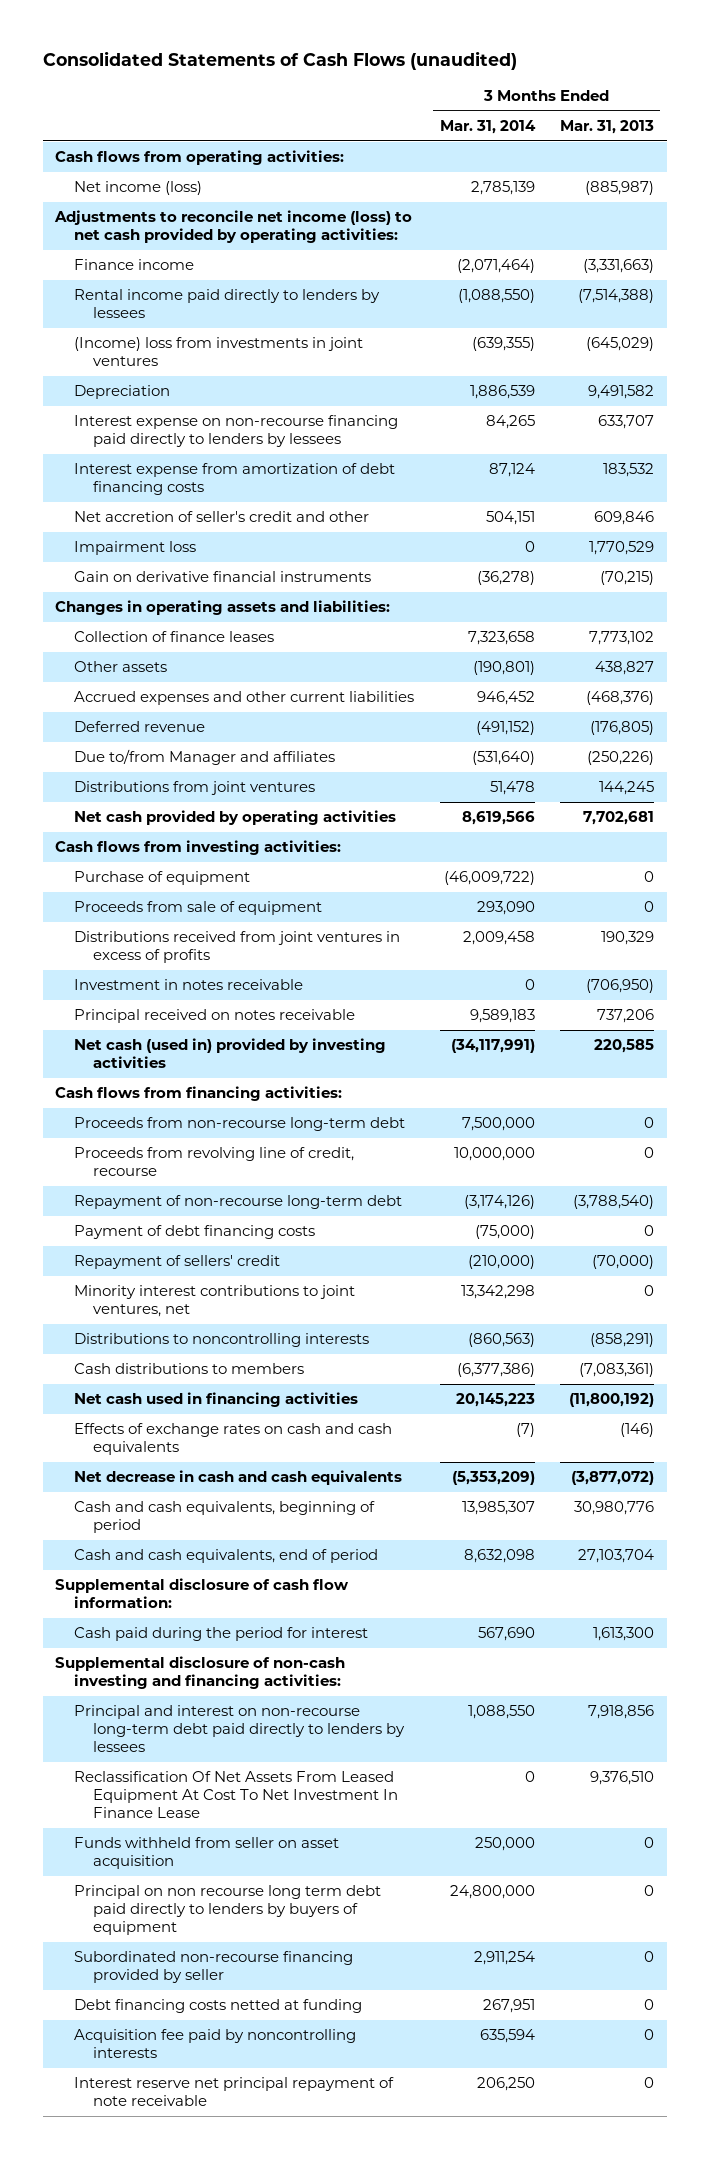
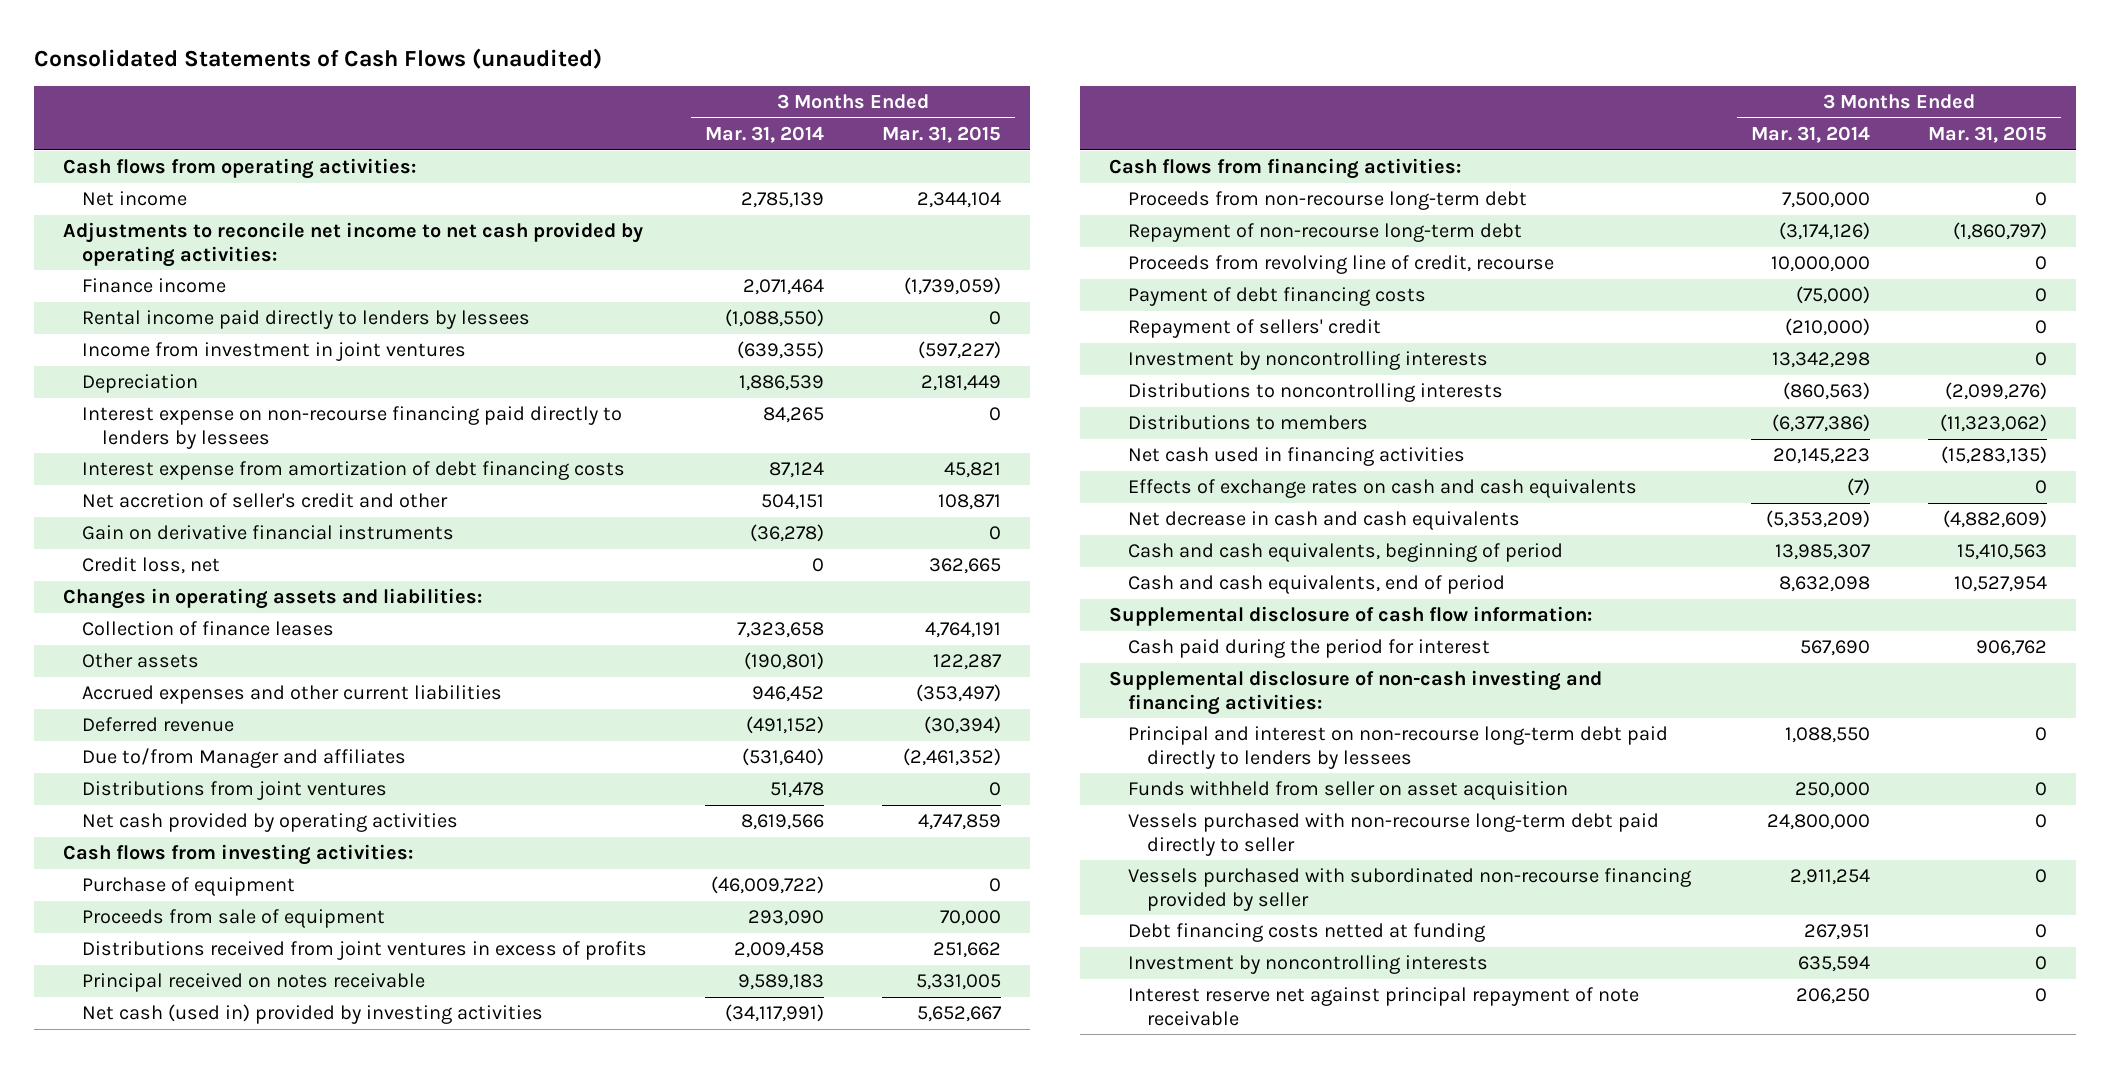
- | 3 Months Ended Mar. 31, 2014 | 3 Months Ended Mar. 31, 2013
+ | 3 Months Ended Mar. 31, 2014 | 3 Months Ended Mar. 31, 2015
- Net income (loss) | 2,785,139 | (885,987)
- Adjustments to reconcile net income (loss) to net cash provided by operating activities:
- Finance income | (2,071,464) | (3,331,663)
+ Net income | 2,785,139 | 2,344,104
+ Adjustments to reconcile net income to net cash provided by operating activities:
+ Finance income | 2,071,464 | (1,739,059)
- (Income) loss from investments in joint ventures | (639,355) | (645,029)
+ Income from investment in joint ventures | (639,355) | (597,227)
- Impairment loss | 0 | 1,770,529
+ Credit loss, net | 0 | 362,665
- Investment in notes receivable | 0 | (706,950)
moved down: Proceeds from revolving line of credit, recourse | 10,000,000 | 0
- Minority interest contributions to joint ventures, net | 13,342,298 | 0
+ Investment by noncontrolling interests | 13,342,298 | 0
- Cash distributions to members | (6,377,386) | (7,083,361)
+ Distributions to members | (6,377,386) | (11,323,062)
- Reclassification Of Net Assets From Leased Equipment At Cost To Net Investment In Finance Lease | 0 | 9,376,510
- Principal on non recourse long term debt paid directly to lenders by buyers of equipment | 24,800,000 | 0
- Subordinated non-recourse financing provided by seller | 2,911,254 | 0
+ Vessels purchased with non-recourse long-term debt paid directly to seller | 24,800,000 | 0
+ Vessels purchased with subordinated non-recourse financing provided by seller | 2,911,254 | 0
- Acquisition fee paid by noncontrolling interests | 635,594 | 0
- Interest reserve net principal repayment of note receivable | 206,250 | 0
+ Investment by noncontrolling interests | 635,594 | 0
+ Interest reserve net against principal repayment of note receivable | 206,250 | 0

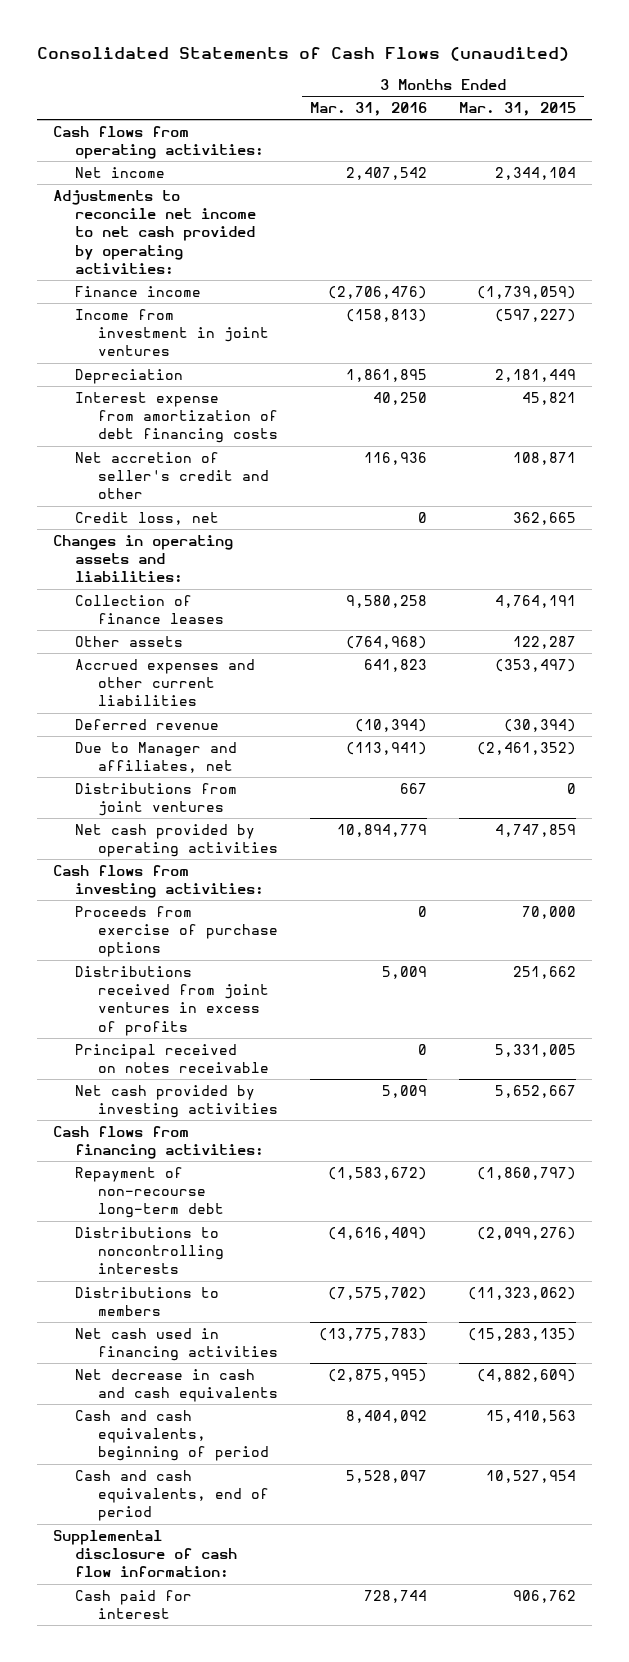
- | 3 Months Ended Mar. 31, 2014 | 3 Months Ended Mar. 31, 2015
+ | 3 Months Ended Mar. 31, 2016 | 3 Months Ended Mar. 31, 2015
- Rental income paid directly to lenders by lessees | (1,088,550) | 0
- Interest expense on non-recourse financing paid directly to lenders by lessees | 84,265 | 0
- Gain on derivative financial instruments | (36,278) | 0
- Due to/from Manager and affiliates | (531,640) | (2,461,352)
+ Due to Manager and affiliates, net | (113,941) | (2,461,352)
- Purchase of equipment | (46,009,722) | 0
- Proceeds from sale of equipment | 293,090 | 70,000
+ Proceeds from exercise of purchase options | 0 | 70,000
- Net cash (used in) provided by investing activities | (34,117,991) | 5,652,667
+ Net cash provided by investing activities | 5,009 | 5,652,667
- Proceeds from non-recourse long-term debt | 7,500,000 | 0
- Proceeds from revolving line of credit, recourse | 10,000,000 | 0
- Payment of debt financing costs | (75,000) | 0
- Repayment of sellers' credit | (210,000) | 0
- Investment by noncontrolling interests | 13,342,298 | 0
- Effects of exchange rates on cash and cash equivalents | (7) | 0
- Cash paid during the period for interest | 567,690 | 906,762
- Supplemental disclosure of non-cash investing and financing activities:
- Principal and interest on non-recourse long-term debt paid directly to lenders by lessees | 1,088,550 | 0
- Funds withheld from seller on asset acquisition | 250,000 | 0
- Vessels purchased with non-recourse long-term debt paid directly to seller | 24,800,000 | 0
- Vessels purchased with subordinated non-recourse financing provided by seller | 2,911,254 | 0
- Debt financing costs netted at funding | 267,951 | 0
- Investment by noncontrolling interests | 635,594 | 0
- Interest reserve net against principal repayment of note receivable | 206,250 | 0
+ Cash paid for interest | 728,744 | 906,762

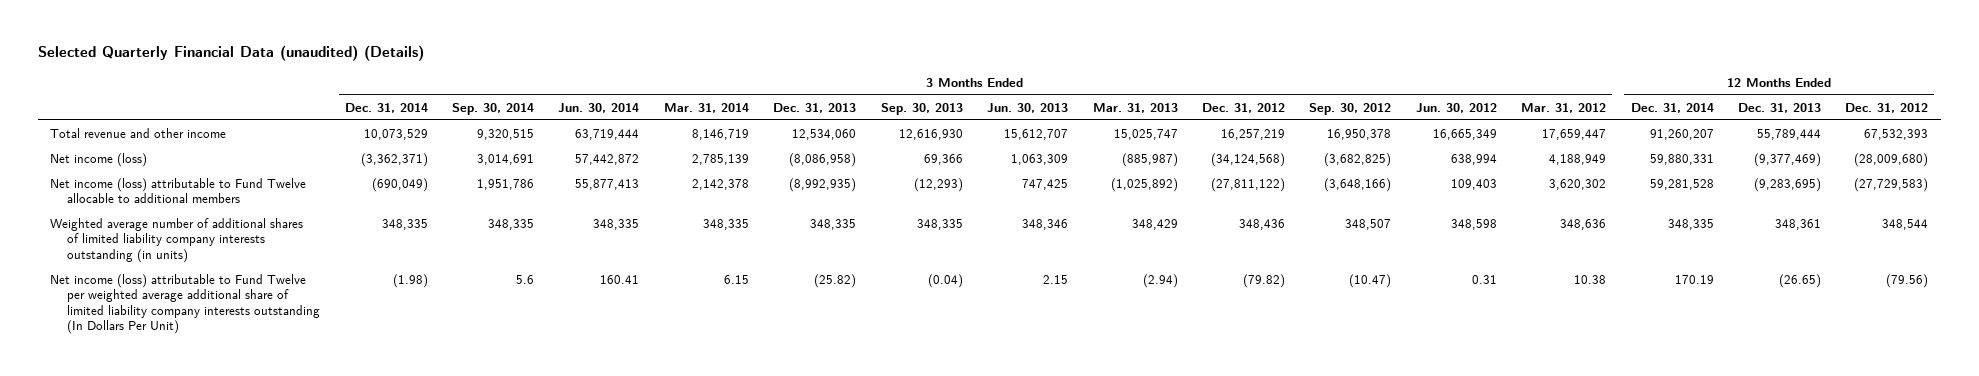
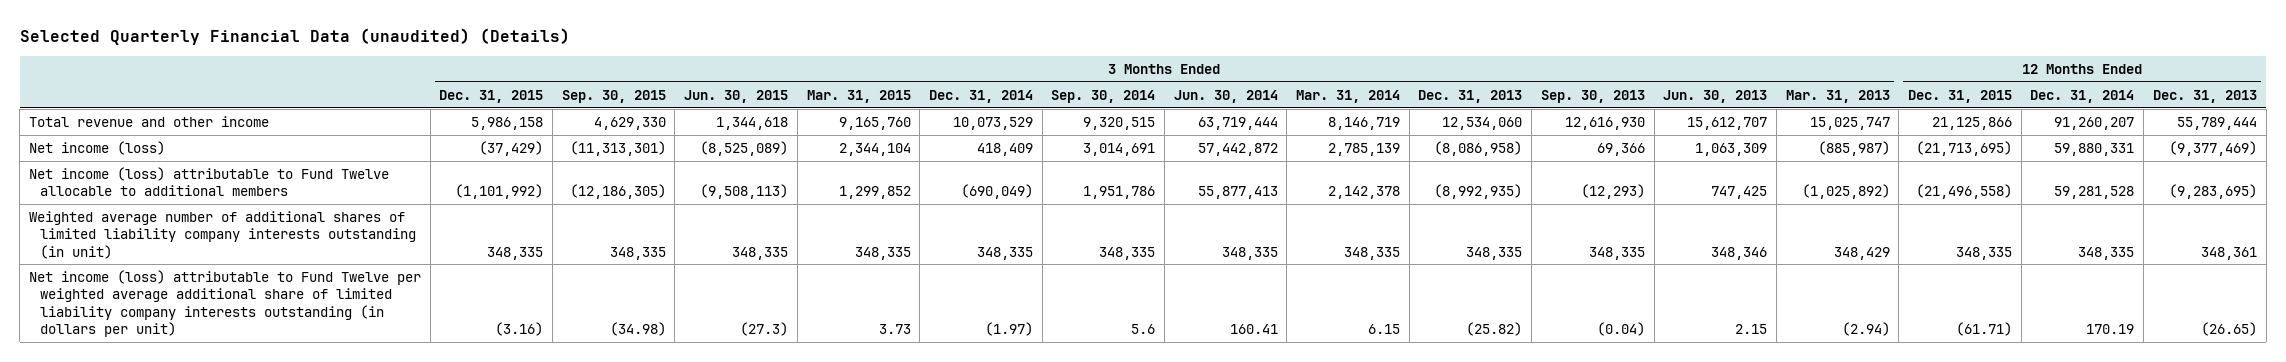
- | 3 Months Ended Dec. 31, 2014 | 3 Months Ended Sep. 30, 2014 | 3 Months Ended Jun. 30, 2014 | 3 Months Ended Mar. 31, 2014 | 3 Months Ended Dec. 31, 2013 | 3 Months Ended Sep. 30, 2013 | 3 Months Ended Jun. 30, 2013 | 3 Months Ended Mar. 31, 2013 | 3 Months Ended Dec. 31, 2012 | 3 Months Ended Sep. 30, 2012 | 3 Months Ended Jun. 30, 2012 | 3 Months Ended Mar. 31, 2012 | 12 Months Ended Dec. 31, 2014 | 12 Months Ended Dec. 31, 2013 | 12 Months Ended Dec. 31, 2012
+ | 3 Months Ended Dec. 31, 2015 | 3 Months Ended Sep. 30, 2015 | 3 Months Ended Jun. 30, 2015 | 3 Months Ended Mar. 31, 2015 | 3 Months Ended Dec. 31, 2014 | 3 Months Ended Sep. 30, 2014 | 3 Months Ended Jun. 30, 2014 | 3 Months Ended Mar. 31, 2014 | 3 Months Ended Dec. 31, 2013 | 3 Months Ended Sep. 30, 2013 | 3 Months Ended Jun. 30, 2013 | 3 Months Ended Mar. 31, 2013 | 12 Months Ended Dec. 31, 2015 | 12 Months Ended Dec. 31, 2014 | 12 Months Ended Dec. 31, 2013
- Net income (loss) | (3,362,371) | 3,014,691 | 57,442,872 | 2,785,139 | (8,086,958) | 69,366 | 1,063,309 | (885,987) | (34,124,568) | (3,682,825) | 638,994 | 4,188,949 | 59,880,331 | (9,377,469) | (28,009,680)
+ Net income (loss) | (37,429) | (11,313,301) | (8,525,089) | 2,344,104 | 418,409 | 3,014,691 | 57,442,872 | 2,785,139 | (8,086,958) | 69,366 | 1,063,309 | (885,987) | (21,713,695) | 59,880,331 | (9,377,469)
- Weighted average number of additional shares of limited liability company interests outstanding (in units) | 348,335 | 348,335 | 348,335 | 348,335 | 348,335 | 348,335 | 348,346 | 348,429 | 348,436 | 348,507 | 348,598 | 348,636 | 348,335 | 348,361 | 348,544
- Net income (loss) attributable to Fund Twelve per weighted average additional share of limited liability company interests outstanding (In Dollars Per Unit) | (1.98) | 5.6 | 160.41 | 6.15 | (25.82) | (0.04) | 2.15 | (2.94) | (79.82) | (10.47) | 0.31 | 10.38 | 170.19 | (26.65) | (79.56)
+ Weighted average number of additional shares of limited liability company interests outstanding (in unit) | 348,335 | 348,335 | 348,335 | 348,335 | 348,335 | 348,335 | 348,335 | 348,335 | 348,335 | 348,335 | 348,346 | 348,429 | 348,335 | 348,335 | 348,361
+ Net income (loss) attributable to Fund Twelve per weighted average additional share of limited liability company interests outstanding (in dollars per unit) | (3.16) | (34.98) | (27.3) | 3.73 | (1.97) | 5.6 | 160.41 | 6.15 | (25.82) | (0.04) | 2.15 | (2.94) | (61.71) | 170.19 | (26.65)

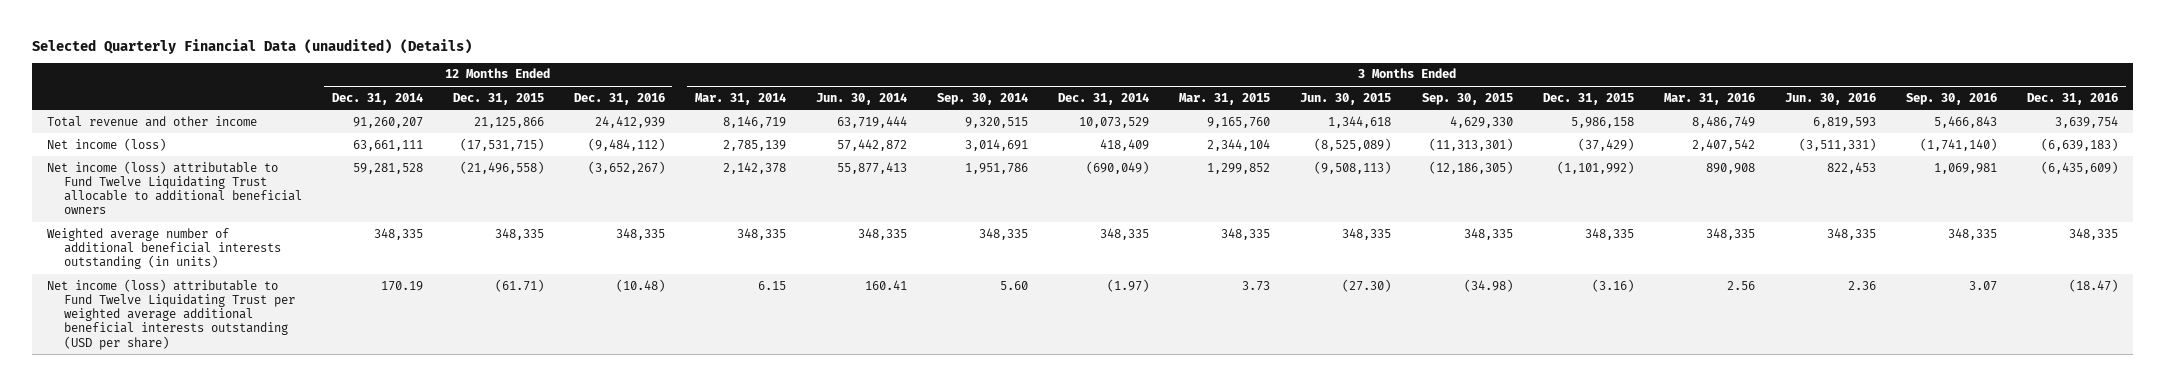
- | 3 Months Ended Dec. 31, 2015 | 3 Months Ended Sep. 30, 2015 | 3 Months Ended Jun. 30, 2015 | 3 Months Ended Mar. 31, 2015 | 3 Months Ended Dec. 31, 2014 | 3 Months Ended Sep. 30, 2014 | 3 Months Ended Jun. 30, 2014 | 3 Months Ended Mar. 31, 2014 | 3 Months Ended Dec. 31, 2013 | 3 Months Ended Sep. 30, 2013 | 3 Months Ended Jun. 30, 2013 | 3 Months Ended Mar. 31, 2013 | 12 Months Ended Dec. 31, 2015 | 12 Months Ended Dec. 31, 2014 | 12 Months Ended Dec. 31, 2013
+ | 12 Months Ended Dec. 31, 2014 | 12 Months Ended Dec. 31, 2015 | 12 Months Ended Dec. 31, 2016 | 3 Months Ended Mar. 31, 2014 | 3 Months Ended Jun. 30, 2014 | 3 Months Ended Sep. 30, 2014 | 3 Months Ended Dec. 31, 2014 | 3 Months Ended Mar. 31, 2015 | 3 Months Ended Jun. 30, 2015 | 3 Months Ended Sep. 30, 2015 | 3 Months Ended Dec. 31, 2015 | 3 Months Ended Mar. 31, 2016 | 3 Months Ended Jun. 30, 2016 | 3 Months Ended Sep. 30, 2016 | 3 Months Ended Dec. 31, 2016
- Net income (loss) | (37,429) | (11,313,301) | (8,525,089) | 2,344,104 | 418,409 | 3,014,691 | 57,442,872 | 2,785,139 | (8,086,958) | 69,366 | 1,063,309 | (885,987) | (21,713,695) | 59,880,331 | (9,377,469)
- Net income (loss) attributable to Fund Twelve allocable to additional members | (1,101,992) | (12,186,305) | (9,508,113) | 1,299,852 | (690,049) | 1,951,786 | 55,877,413 | 2,142,378 | (8,992,935) | (12,293) | 747,425 | (1,025,892) | (21,496,558) | 59,281,528 | (9,283,695)
- Weighted average number of additional shares of limited liability company interests outstanding (in unit) | 348,335 | 348,335 | 348,335 | 348,335 | 348,335 | 348,335 | 348,335 | 348,335 | 348,335 | 348,335 | 348,346 | 348,429 | 348,335 | 348,335 | 348,361
- Net income (loss) attributable to Fund Twelve per weighted average additional share of limited liability company interests outstanding (in dollars per unit) | (3.16) | (34.98) | (27.3) | 3.73 | (1.97) | 5.6 | 160.41 | 6.15 | (25.82) | (0.04) | 2.15 | (2.94) | (61.71) | 170.19 | (26.65)
+ Net income (loss) | 63,661,111 | (17,531,715) | (9,484,112) | 2,785,139 | 57,442,872 | 3,014,691 | 418,409 | 2,344,104 | (8,525,089) | (11,313,301) | (37,429) | 2,407,542 | (3,511,331) | (1,741,140) | (6,639,183)
+ Net income (loss) attributable to Fund Twelve Liquidating Trust allocable to additional beneficial owners | 59,281,528 | (21,496,558) | (3,652,267) | 2,142,378 | 55,877,413 | 1,951,786 | (690,049) | 1,299,852 | (9,508,113) | (12,186,305) | (1,101,992) | 890,908 | 822,453 | 1,069,981 | (6,435,609)
+ Weighted average number of additional beneficial interests outstanding (in units) | 348,335 | 348,335 | 348,335 | 348,335 | 348,335 | 348,335 | 348,335 | 348,335 | 348,335 | 348,335 | 348,335 | 348,335 | 348,335 | 348,335 | 348,335
+ Net income (loss) attributable to Fund Twelve Liquidating Trust per weighted average additional beneficial interests outstanding (USD per share) | 170.19 | (61.71) | (10.48) | 6.15 | 160.41 | 5.60 | (1.97) | 3.73 | (27.30) | (34.98) | (3.16) | 2.56 | 2.36 | 3.07 | (18.47)

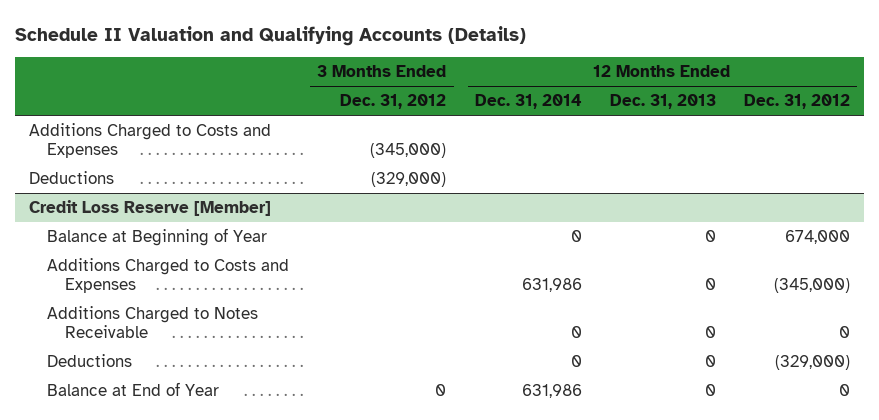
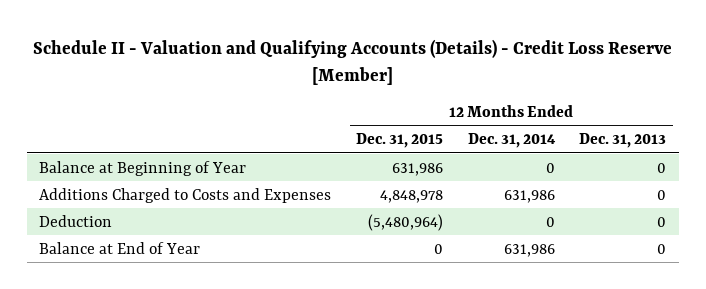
- Schedule II Valuation and Qualifying Accounts (Details)
+ Schedule II - Valuation and Qualifying Accounts (Details) - Credit Loss Reserve [Member]
- | 3 Months Ended Dec. 31, 2012 | 12 Months Ended Dec. 31, 2014 | 12 Months Ended Dec. 31, 2013 | 12 Months Ended Dec. 31, 2012
+ | 12 Months Ended Dec. 31, 2015 | 12 Months Ended Dec. 31, 2014 | 12 Months Ended Dec. 31, 2013
- Additions Charged to Costs and Expenses | (345,000) | | |
- Deductions | (329,000) | | |
- Credit Loss Reserve [Member]
- Additions Charged to Notes Receivable | | 0 | 0 | 0
- Deductions | | 0 | 0 | (329,000)
+ Deduction | (5,480,964) | 0 | 0

